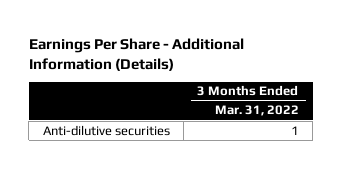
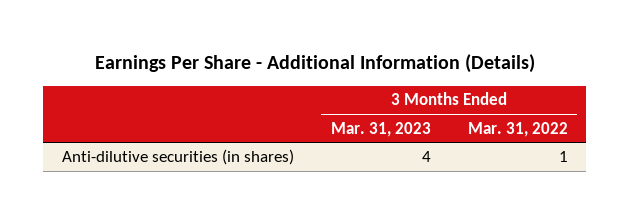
- | 3 Months Ended Mar. 31, 2022
+ | 3 Months Ended Mar. 31, 2023 | 3 Months Ended Mar. 31, 2022
- Anti-dilutive securities | 1
+ Anti-dilutive securities (in shares) | 4 | 1

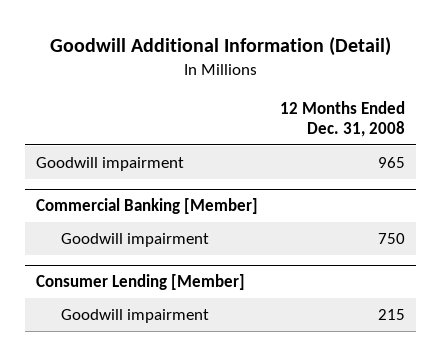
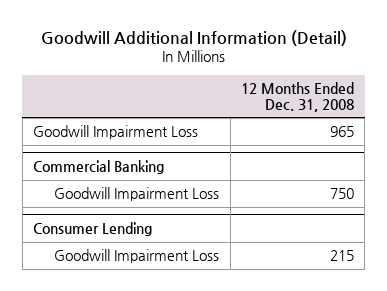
- Goodwill impairment | 965
- Commercial Banking [Member]
- Goodwill impairment | 750
- Consumer Lending [Member]
- Goodwill impairment | 215
+ Goodwill Impairment Loss | 965
+ Commercial Banking
+ Goodwill Impairment Loss | 750
+ Consumer Lending
+ Goodwill Impairment Loss | 215

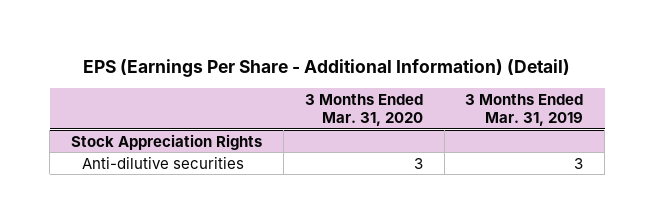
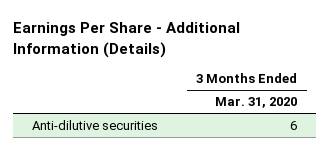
- EPS (Earnings Per Share - Additional Information) (Detail)
+ Earnings Per Share - Additional Information (Details)
- | 3 Months Ended Mar. 31, 2020 | 3 Months Ended Mar. 31, 2019
+ | 3 Months Ended Mar. 31, 2020
- Stock Appreciation Rights
- Anti-dilutive securities | 3 | 3
+ Anti-dilutive securities | 6

